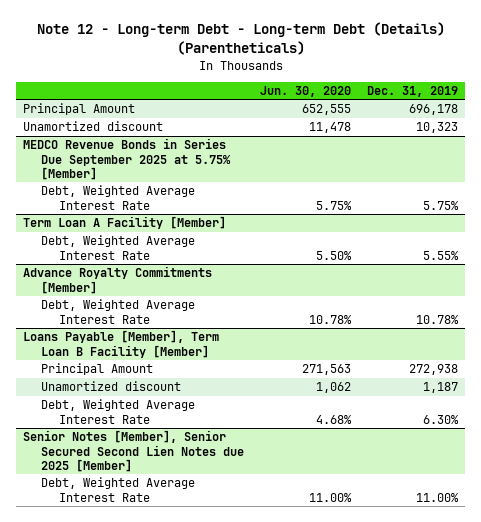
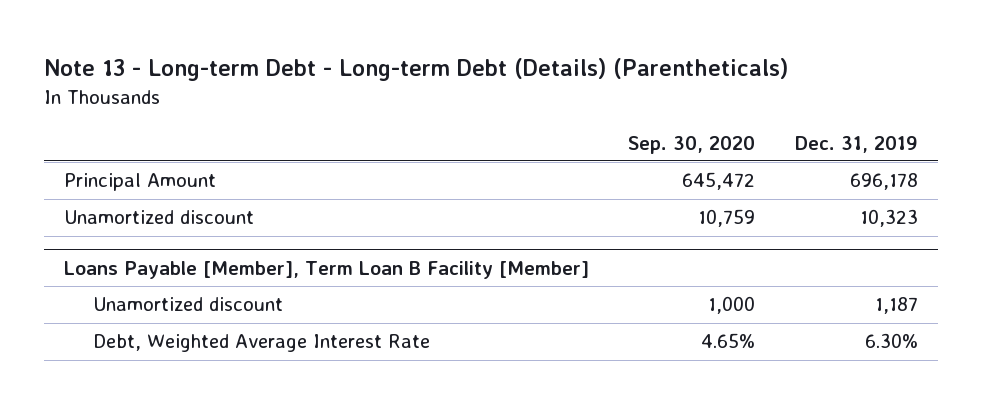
- Note 12 - Long-term Debt - Long-term Debt (Details) (Parentheticals)
+ Note 13 - Long-term Debt - Long-term Debt (Details) (Parentheticals)
- | Jun. 30, 2020 | Dec. 31, 2019
+ | Sep. 30, 2020 | Dec. 31, 2019
- MEDCO Revenue Bonds in Series Due September 2025 at 5.75% [Member]
- Debt, Weighted Average Interest Rate | 5.75% | 5.75%
- Term Loan A Facility [Member]
- Debt, Weighted Average Interest Rate | 5.50% | 5.55%
- Advance Royalty Commitments [Member]
- Debt, Weighted Average Interest Rate | 10.78% | 10.78%
@ Loans Payable [Member], Term Loan B Facility [Member]
- Principal Amount | 271,563 | 272,938
- Senior Notes [Member], Senior Secured Second Lien Notes due 2025 [Member]
- Debt, Weighted Average Interest Rate | 11.00% | 11.00%

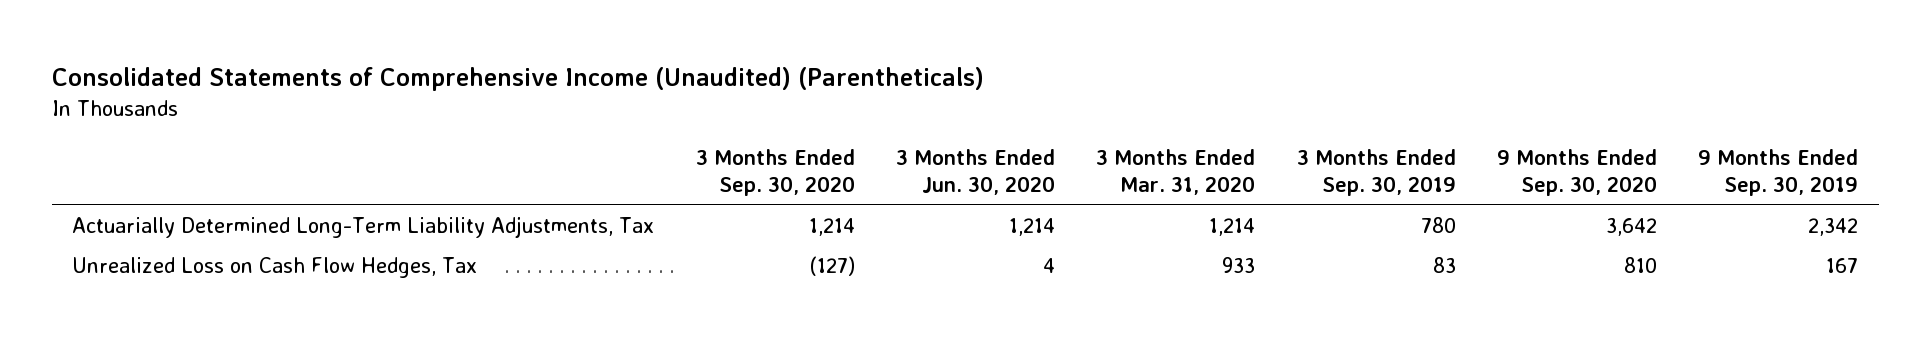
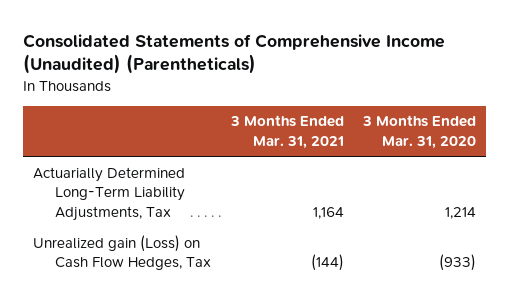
- | 3 Months Ended Sep. 30, 2020 | 3 Months Ended Jun. 30, 2020 | 3 Months Ended Mar. 31, 2020 | 3 Months Ended Sep. 30, 2019 | 9 Months Ended Sep. 30, 2020 | 9 Months Ended Sep. 30, 2019
+ | 3 Months Ended Mar. 31, 2021 | 3 Months Ended Mar. 31, 2020
- Unrealized Loss on Cash Flow Hedges, Tax | (127) | 4 | 933 | 83 | 810 | 167
+ Unrealized gain (Loss) on Cash Flow Hedges, Tax | (144) | (933)

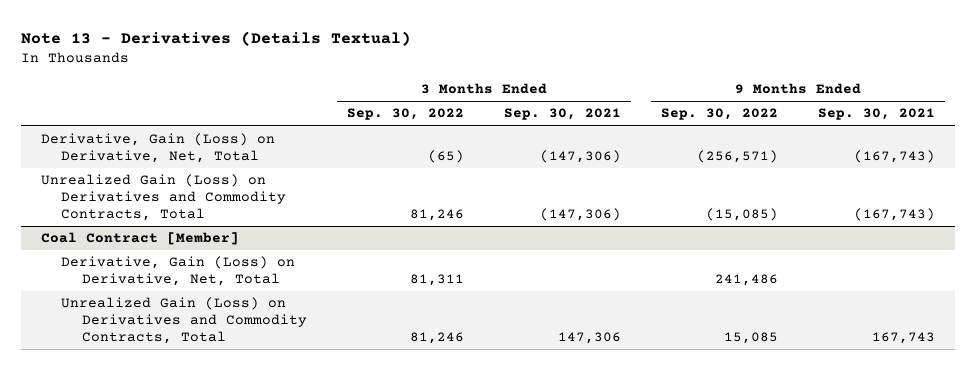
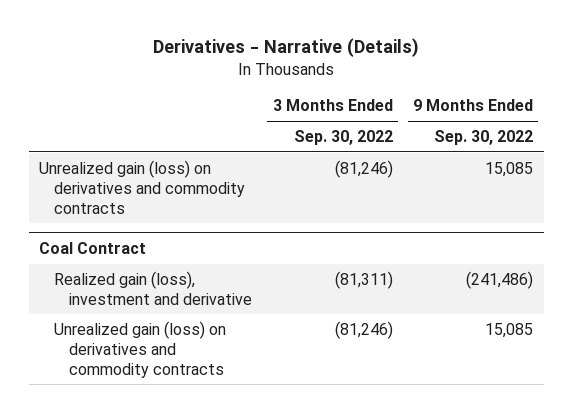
- Note 13 - Derivatives (Details Textual)
+ Derivatives - Narrative (Details)
- | 3 Months Ended Sep. 30, 2022 | 3 Months Ended Sep. 30, 2021 | 9 Months Ended Sep. 30, 2022 | 9 Months Ended Sep. 30, 2021
+ | 3 Months Ended Sep. 30, 2022 | 9 Months Ended Sep. 30, 2022
- Derivative, Gain (Loss) on Derivative, Net, Total | (65) | (147,306) | (256,571) | (167,743)
- Unrealized Gain (Loss) on Derivatives and Commodity Contracts, Total | 81,246 | (147,306) | (15,085) | (167,743)
- Coal Contract [Member]
- Derivative, Gain (Loss) on Derivative, Net, Total | 81,311 | | 241,486 |
- Unrealized Gain (Loss) on Derivatives and Commodity Contracts, Total | 81,246 | 147,306 | 15,085 | 167,743
+ Unrealized gain (loss) on derivatives and commodity contracts | (81,246) | 15,085
+ Coal Contract
+ Realized gain (loss), investment and derivative | (81,311) | (241,486)
+ Unrealized gain (loss) on derivatives and commodity contracts | (81,246) | 15,085

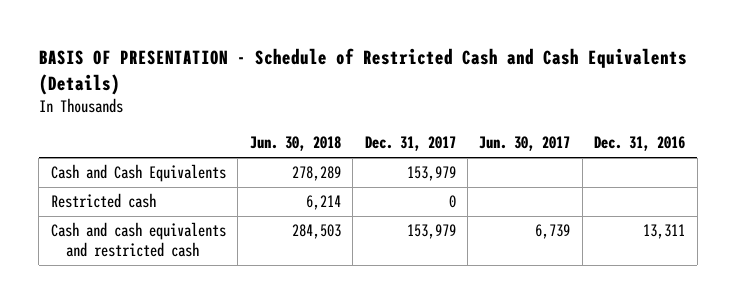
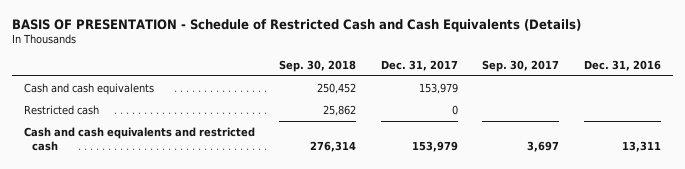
- | Jun. 30, 2018 | Dec. 31, 2017 | Jun. 30, 2017 | Dec. 31, 2016
+ | Sep. 30, 2018 | Dec. 31, 2017 | Sep. 30, 2017 | Dec. 31, 2016
- Cash and Cash Equivalents | 278,289 | 153,979 | |
+ Cash and cash equivalents | 250,452 | 153,979 | |

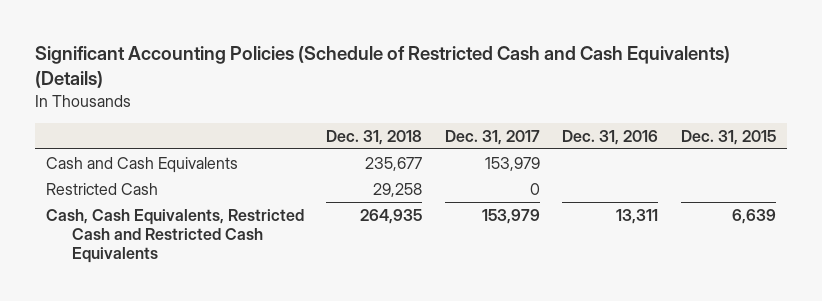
- BASIS OF PRESENTATION - Schedule of Restricted Cash and Cash Equivalents (Details)
+ Significant Accounting Policies (Schedule of Restricted Cash and Cash Equivalents) (Details)
- | Sep. 30, 2018 | Dec. 31, 2017 | Sep. 30, 2017 | Dec. 31, 2016
+ | Dec. 31, 2018 | Dec. 31, 2017 | Dec. 31, 2016 | Dec. 31, 2015
- Cash and cash equivalents | 250,452 | 153,979 | |
- Restricted cash | 25,862 | 0 | |
- Cash and cash equivalents and restricted cash | 276,314 | 153,979 | 3,697 | 13,311
+ Cash and Cash Equivalents | 235,677 | 153,979 | |
+ Restricted Cash | 29,258 | 0 | |
+ Cash, Cash Equivalents, Restricted Cash and Restricted Cash Equivalents | 264,935 | 153,979 | 13,311 | 6,639

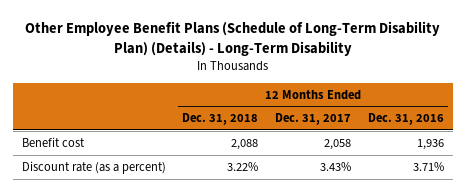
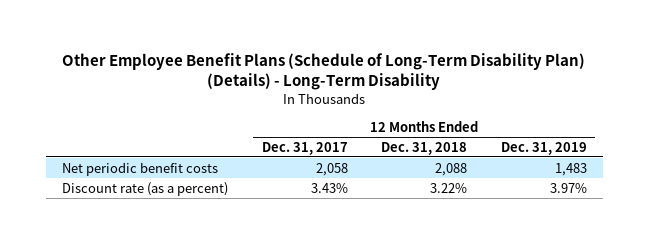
- | 12 Months Ended Dec. 31, 2018 | 12 Months Ended Dec. 31, 2017 | 12 Months Ended Dec. 31, 2016
+ | 12 Months Ended Dec. 31, 2017 | 12 Months Ended Dec. 31, 2018 | 12 Months Ended Dec. 31, 2019
- Benefit cost | 2,088 | 2,058 | 1,936
+ Net periodic benefit costs | 2,058 | 2,088 | 1,483

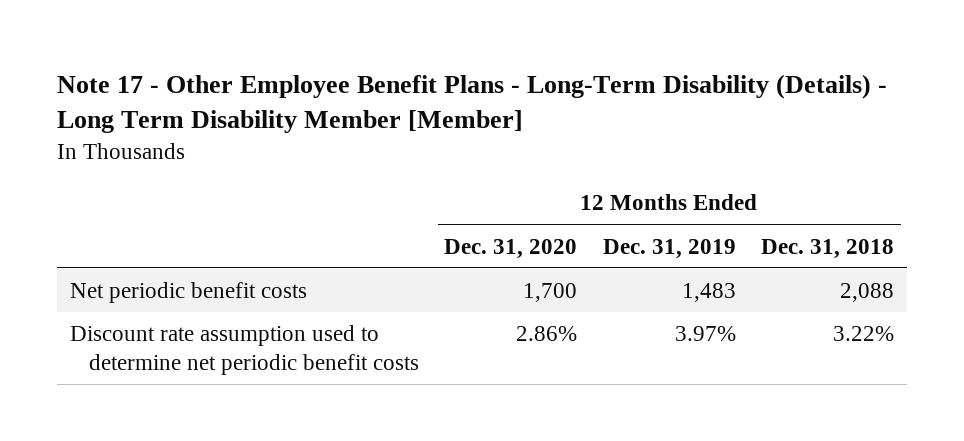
- Other Employee Benefit Plans (Schedule of Long-Term Disability Plan) (Details) - Long-Term Disability
+ Note 17 - Other Employee Benefit Plans - Long-Term Disability (Details) - Long Term Disability Member [Member]
- | 12 Months Ended Dec. 31, 2017 | 12 Months Ended Dec. 31, 2018 | 12 Months Ended Dec. 31, 2019
+ | 12 Months Ended Dec. 31, 2020 | 12 Months Ended Dec. 31, 2019 | 12 Months Ended Dec. 31, 2018
- Discount rate (as a percent) | 3.43% | 3.22% | 3.97%
+ Discount rate assumption used to determine net periodic benefit costs | 2.86% | 3.97% | 3.22%

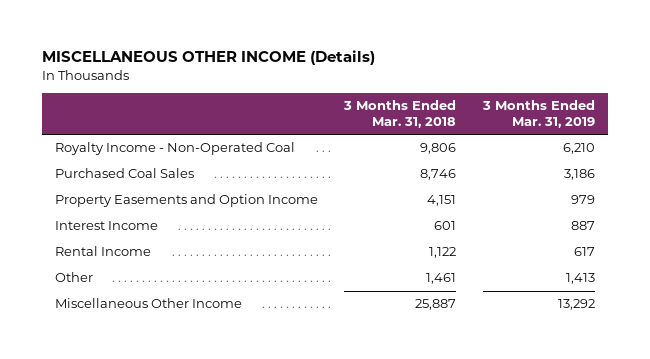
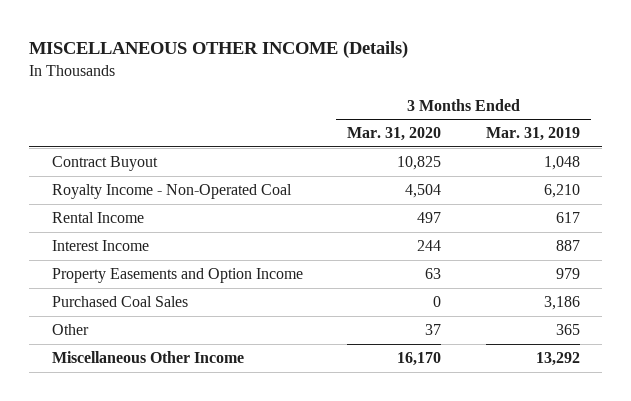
- | 3 Months Ended Mar. 31, 2018 | 3 Months Ended Mar. 31, 2019
+ | 3 Months Ended Mar. 31, 2020 | 3 Months Ended Mar. 31, 2019
+ Contract Buyout | 10,825 | 1,048
- Other | 1,461 | 1,413
moved down: Interest Income | 244 | 887
moved down: Property Easements and Option Income | 63 | 979
moved down: Purchased Coal Sales | 0 | 3,186
+ Other | 37 | 365

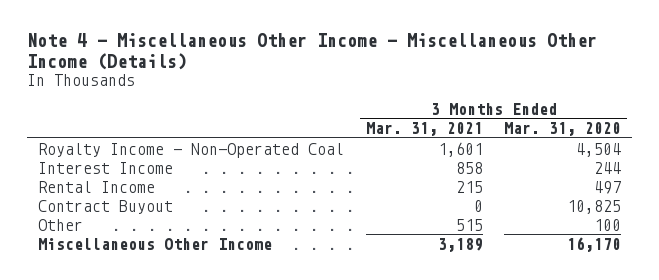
- MISCELLANEOUS OTHER INCOME (Details)
+ Note 4 - Miscellaneous Other Income - Miscellaneous Other Income (Details)
- | 3 Months Ended Mar. 31, 2020 | 3 Months Ended Mar. 31, 2019
+ | 3 Months Ended Mar. 31, 2021 | 3 Months Ended Mar. 31, 2020
- Property Easements and Option Income | 63 | 979
- Purchased Coal Sales | 0 | 3,186
- Other | 37 | 365
moved down: Rental Income | 215 | 497
moved down: Contract Buyout | 0 | 10,825
+ Other | 515 | 100

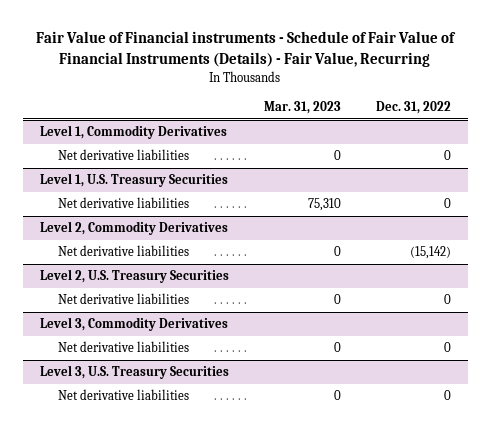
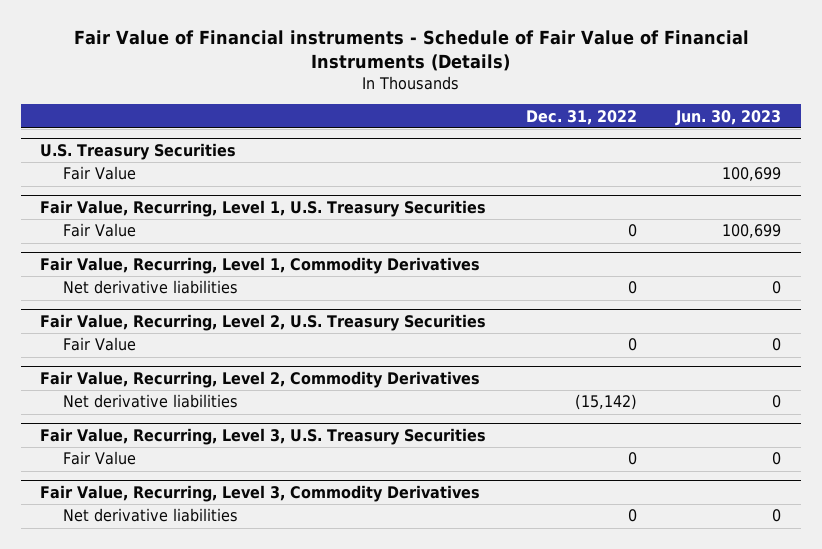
- Fair Value of Financial instruments - Schedule of Fair Value of Financial Instruments (Details) - Fair Value, Recurring
+ Fair Value of Financial instruments - Schedule of Fair Value of Financial Instruments (Details)
- | Mar. 31, 2023 | Dec. 31, 2022
+ | Dec. 31, 2022 | Jun. 30, 2023
- Level 1, Commodity Derivatives
- Net derivative liabilities | 0 | 0
- Level 1, U.S. Treasury Securities
+ U.S. Treasury Securities
+ Fair Value | | 100,699
+ Fair Value, Recurring, Level 1, U.S. Treasury Securities
+ Fair Value | 0 | 100,699
+ Fair Value, Recurring, Level 1, Commodity Derivatives
- Level 2, Commodity Derivatives
+ Fair Value, Recurring, Level 2, U.S. Treasury Securities
+ Fair Value | 0 | 0
+ Fair Value, Recurring, Level 2, Commodity Derivatives
- Level 2, U.S. Treasury Securities
- Net derivative liabilities | 0 | 0
- Level 3, Commodity Derivatives
- Net derivative liabilities | 0 | 0
- Level 3, U.S. Treasury Securities
+ Fair Value, Recurring, Level 3, U.S. Treasury Securities
+ Fair Value | 0 | 0
+ Fair Value, Recurring, Level 3, Commodity Derivatives

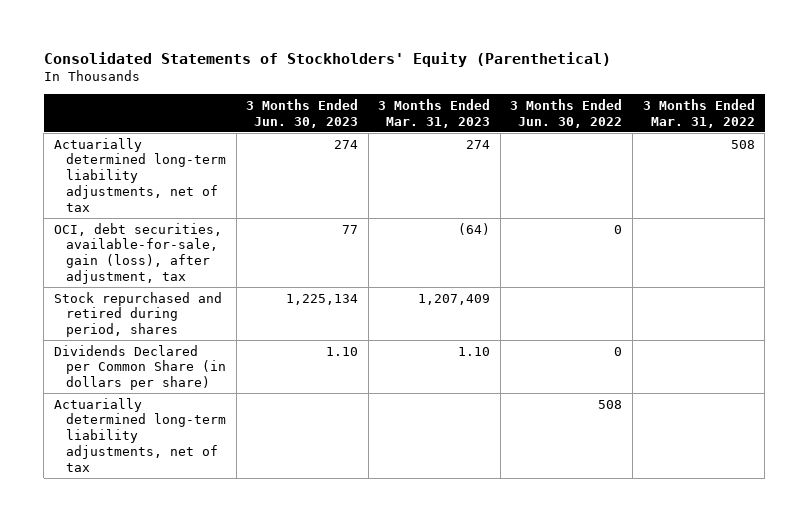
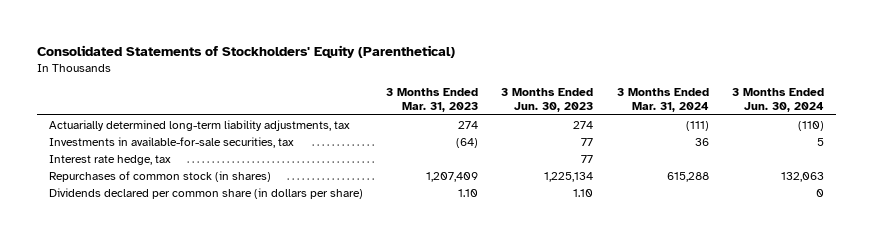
- | 3 Months Ended Jun. 30, 2023 | 3 Months Ended Mar. 31, 2023 | 3 Months Ended Jun. 30, 2022 | 3 Months Ended Mar. 31, 2022
+ | 3 Months Ended Mar. 31, 2023 | 3 Months Ended Jun. 30, 2023 | 3 Months Ended Mar. 31, 2024 | 3 Months Ended Jun. 30, 2024
- Actuarially determined long-term liability adjustments, net of tax | 274 | 274 | | 508
- OCI, debt securities, available-for-sale, gain (loss), after adjustment, tax | 77 | (64) | 0 |
- Stock repurchased and retired during period, shares | 1,225,134 | 1,207,409 | |
- Dividends Declared per Common Share (in dollars per share) | 1.10 | 1.10 | 0 |
- Actuarially determined long-term liability adjustments, net of tax | | | 508 |
+ Actuarially determined long-term liability adjustments, tax | 274 | 274 | (111) | (110)
+ Investments in available-for-sale securities, tax | (64) | 77 | 36 | 5
+ Interest rate hedge, tax | | 77 | |
+ Repurchases of common stock (in shares) | 1,207,409 | 1,225,134 | 615,288 | 132,063
+ Dividends declared per common share (in dollars per share) | 1.10 | 1.10 | | 0

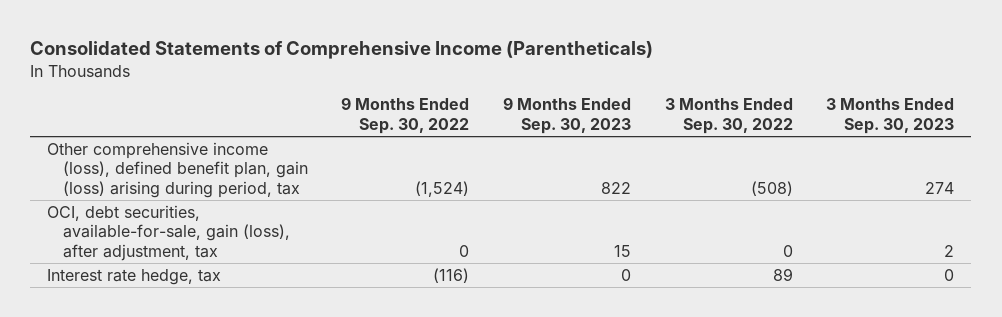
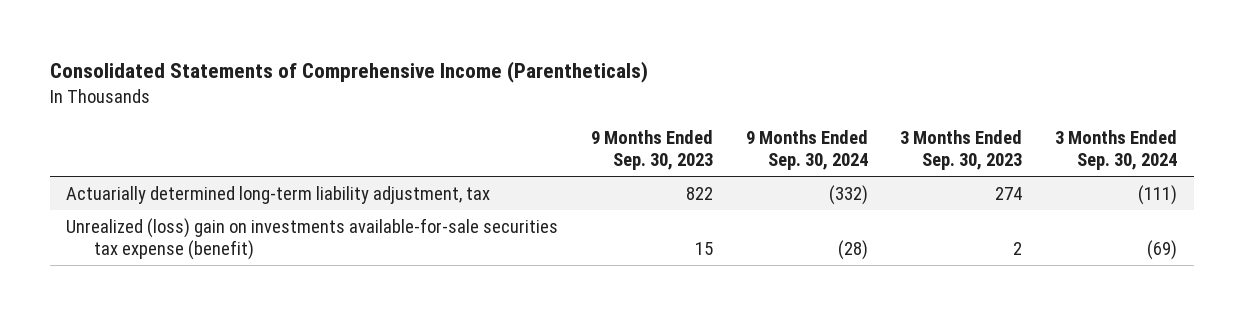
- | 9 Months Ended Sep. 30, 2022 | 9 Months Ended Sep. 30, 2023 | 3 Months Ended Sep. 30, 2022 | 3 Months Ended Sep. 30, 2023
+ | 9 Months Ended Sep. 30, 2023 | 9 Months Ended Sep. 30, 2024 | 3 Months Ended Sep. 30, 2023 | 3 Months Ended Sep. 30, 2024
- Other comprehensive income (loss), defined benefit plan, gain (loss) arising during period, tax | (1,524) | 822 | (508) | 274
- OCI, debt securities, available-for-sale, gain (loss), after adjustment, tax | 0 | 15 | 0 | 2
- Interest rate hedge, tax | (116) | 0 | 89 | 0
+ Actuarially determined long-term liability adjustment, tax | 822 | (332) | 274 | (111)
+ Unrealized (loss) gain on investments available-for-sale securities tax expense (benefit) | 15 | (28) | 2 | (69)

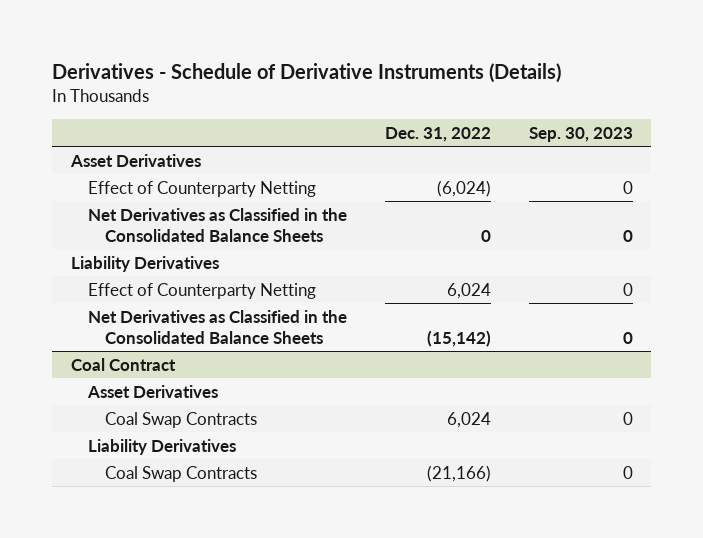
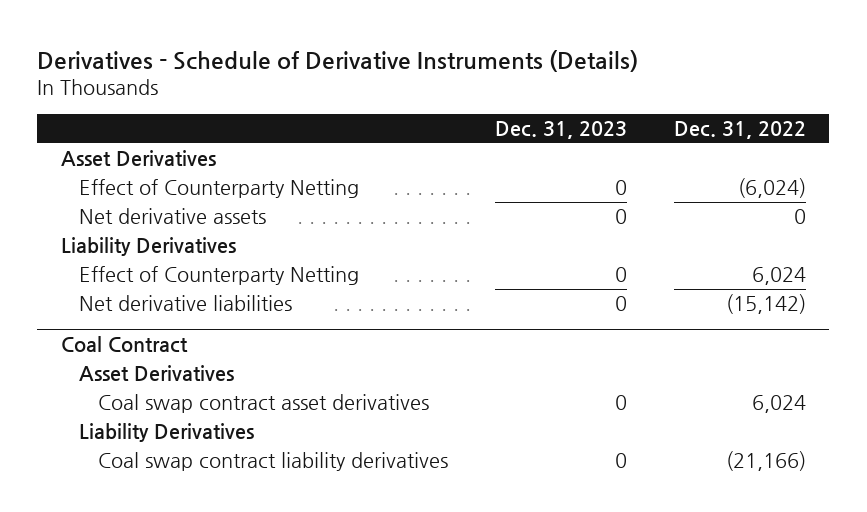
- | Dec. 31, 2022 | Sep. 30, 2023
+ | Dec. 31, 2023 | Dec. 31, 2022
- Net Derivatives as Classified in the Consolidated Balance Sheets | 0 | 0
+ Net derivative assets | 0 | 0
- Net Derivatives as Classified in the Consolidated Balance Sheets | (15,142) | 0
+ Net derivative liabilities | 0 | (15,142)
@ Coal Contract
- Coal Swap Contracts | 6,024 | 0
+ Coal swap contract asset derivatives | 0 | 6,024
- Coal Swap Contracts | (21,166) | 0
+ Coal swap contract liability derivatives | 0 | (21,166)

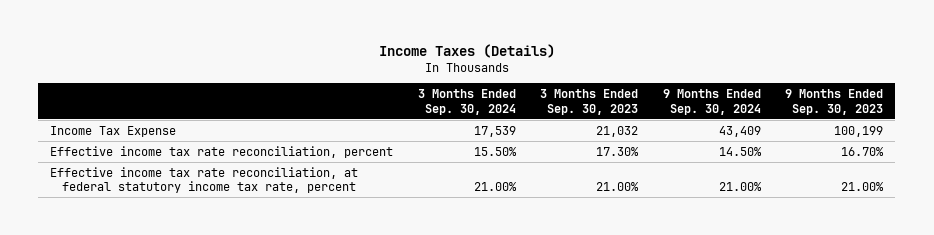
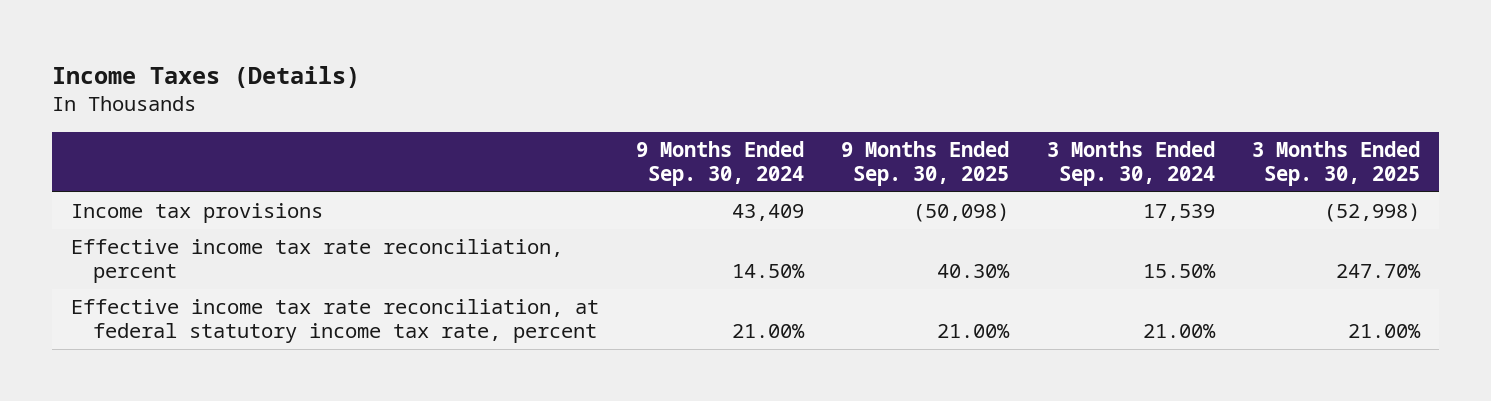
- | 3 Months Ended Sep. 30, 2024 | 3 Months Ended Sep. 30, 2023 | 9 Months Ended Sep. 30, 2024 | 9 Months Ended Sep. 30, 2023
+ | 9 Months Ended Sep. 30, 2024 | 9 Months Ended Sep. 30, 2025 | 3 Months Ended Sep. 30, 2024 | 3 Months Ended Sep. 30, 2025
- Income Tax Expense | 17,539 | 21,032 | 43,409 | 100,199
+ Income tax provisions | 43,409 | (50,098) | 17,539 | (52,998)

